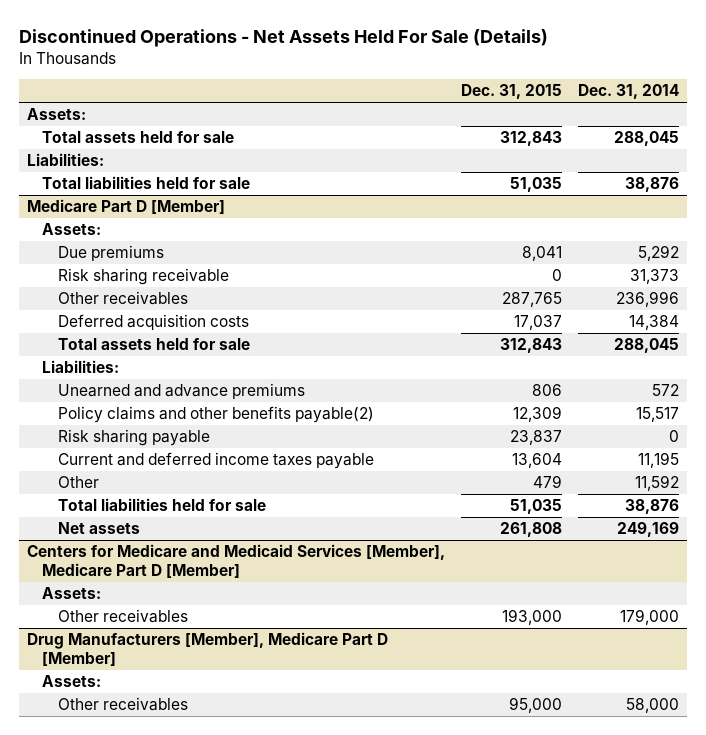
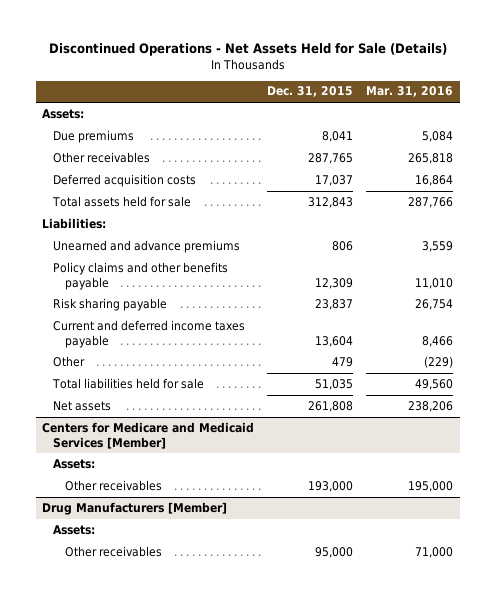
- Discontinued Operations - Net Assets Held For Sale (Details)
+ Discontinued Operations - Net Assets Held for Sale (Details)
- | Dec. 31, 2015 | Dec. 31, 2014
+ | Dec. 31, 2015 | Mar. 31, 2016
- Total assets held for sale | 312,843 | 288,045
- Liabilities:
- Total liabilities held for sale | 51,035 | 38,876
- Medicare Part D [Member]
- Assets:
- Risk sharing receivable | 0 | 31,373
- Policy claims and other benefits payable(2) | 12,309 | 15,517
+ Policy claims and other benefits payable | 12,309 | 11,010
- Centers for Medicare and Medicaid Services [Member], Medicare Part D [Member]
+ Centers for Medicare and Medicaid Services [Member]
- Drug Manufacturers [Member], Medicare Part D [Member]
+ Drug Manufacturers [Member]

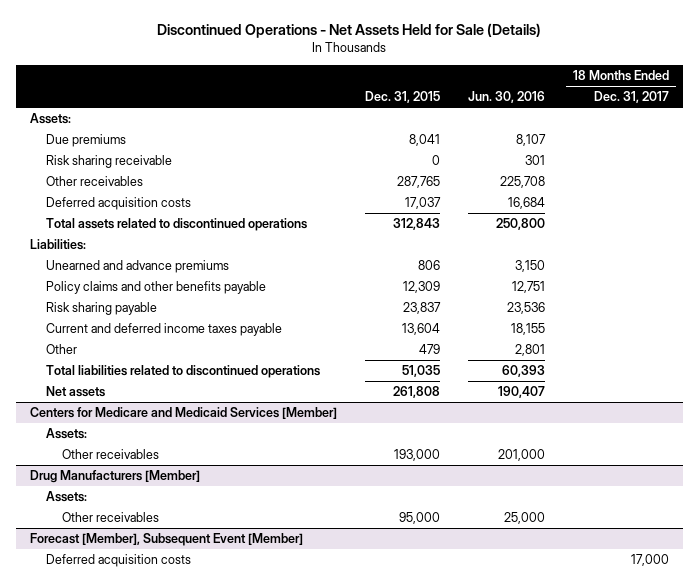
- | Dec. 31, 2015 | Mar. 31, 2016
+ | Dec. 31, 2015 | Jun. 30, 2016 | 18 Months Ended Dec. 31, 2017
+ Risk sharing receivable | 0 | 301 |
- Total assets held for sale | 312,843 | 287,766
+ Total assets related to discontinued operations | 312,843 | 250,800 |
- Total liabilities held for sale | 51,035 | 49,560
+ Total liabilities related to discontinued operations | 51,035 | 60,393 |
+ Forecast [Member], Subsequent Event [Member]
+ Deferred acquisition costs | | | 17,000

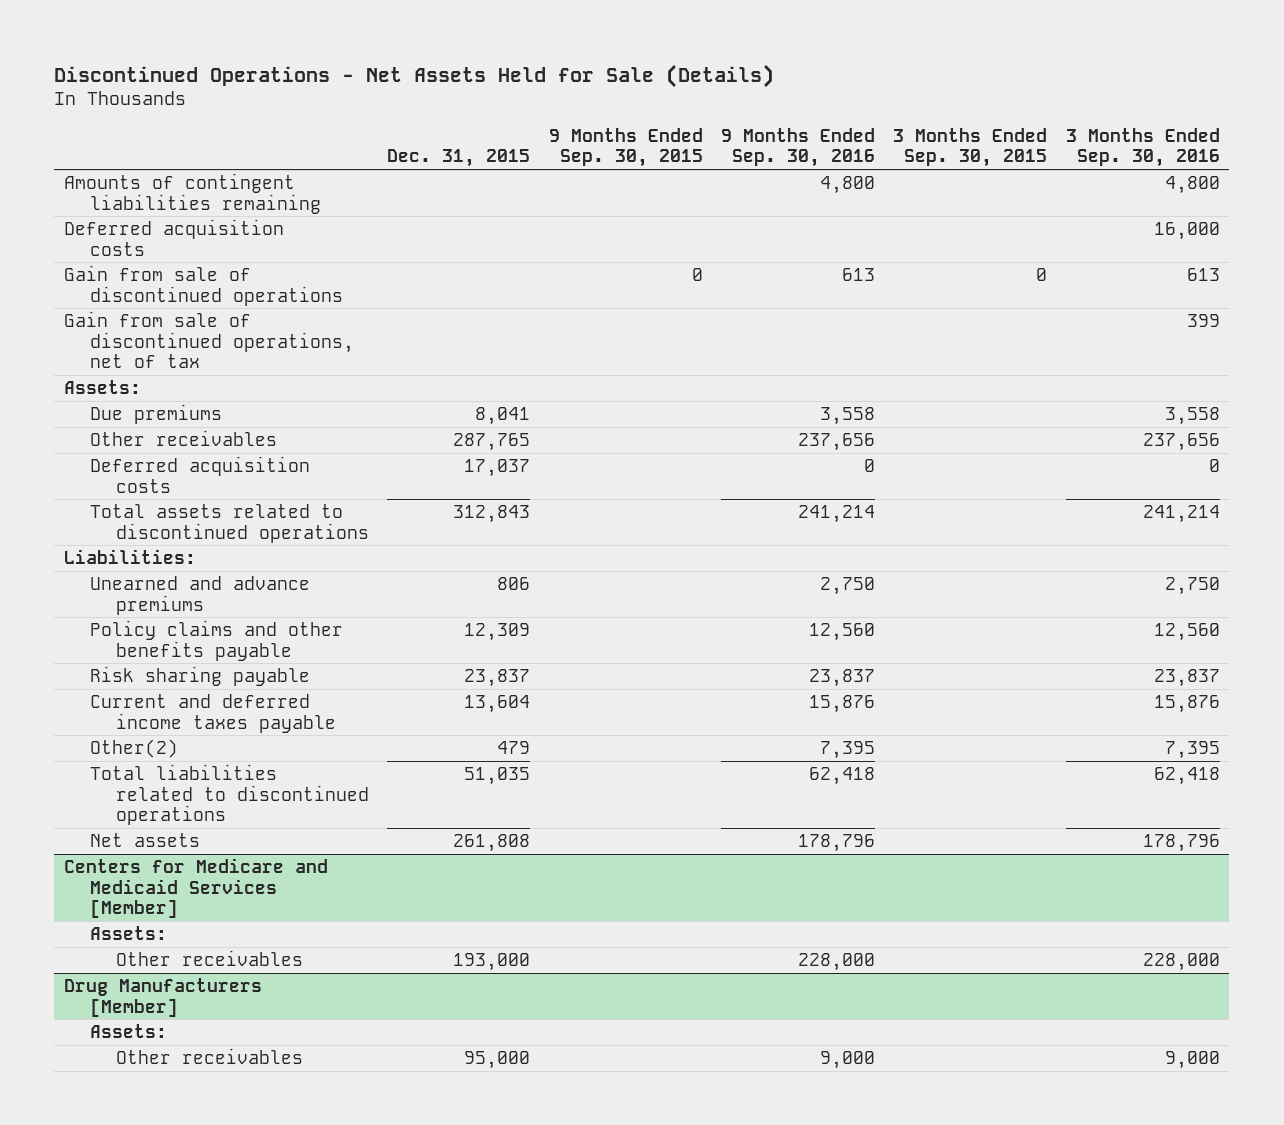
- | Dec. 31, 2015 | Jun. 30, 2016 | 18 Months Ended Dec. 31, 2017
+ | Dec. 31, 2015 | 9 Months Ended Sep. 30, 2015 | 9 Months Ended Sep. 30, 2016 | 3 Months Ended Sep. 30, 2015 | 3 Months Ended Sep. 30, 2016
+ Amounts of contingent liabilities remaining | | | 4,800 | | 4,800
+ Deferred acquisition costs | | | | | 16,000
+ Gain from sale of discontinued operations | | 0 | 613 | 0 | 613
+ Gain from sale of discontinued operations, net of tax | | | | | 399
- Risk sharing receivable | 0 | 301 |
- Other | 479 | 2,801 |
+ Other(2) | 479 | | 7,395 | | 7,395
- Forecast [Member], Subsequent Event [Member]
- Deferred acquisition costs | | | 17,000

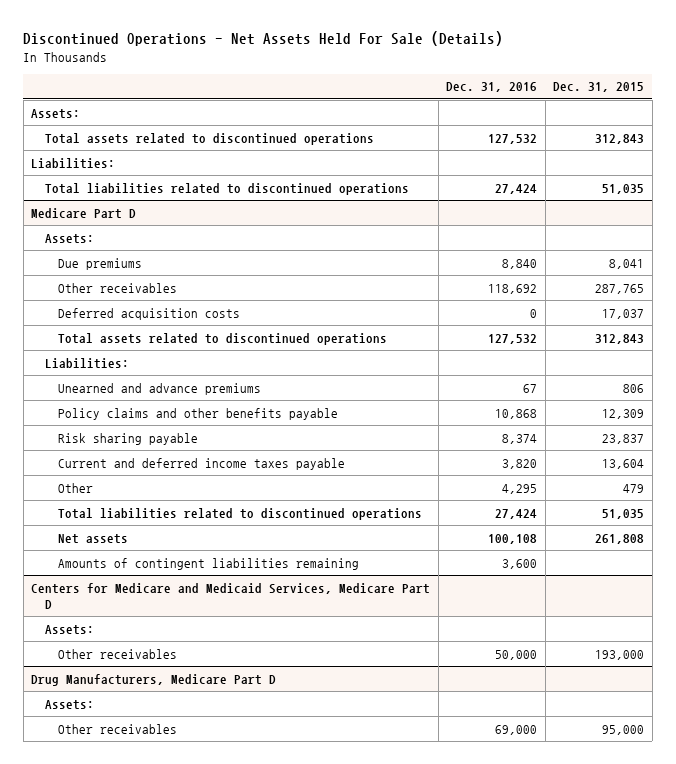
- Discontinued Operations - Net Assets Held for Sale (Details)
+ Discontinued Operations - Net Assets Held For Sale (Details)
- | Dec. 31, 2015 | 9 Months Ended Sep. 30, 2015 | 9 Months Ended Sep. 30, 2016 | 3 Months Ended Sep. 30, 2015 | 3 Months Ended Sep. 30, 2016
+ | Dec. 31, 2016 | Dec. 31, 2015
- Amounts of contingent liabilities remaining | | | 4,800 | | 4,800
- Deferred acquisition costs | | | | | 16,000
- Gain from sale of discontinued operations | | 0 | 613 | 0 | 613
- Gain from sale of discontinued operations, net of tax | | | | | 399
+ Total assets related to discontinued operations | 127,532 | 312,843
+ Liabilities:
+ Total liabilities related to discontinued operations | 27,424 | 51,035
+ Medicare Part D
+ Assets:
- Other(2) | 479 | | 7,395 | | 7,395
+ Other | 4,295 | 479
- Centers for Medicare and Medicaid Services [Member]
+ Amounts of contingent liabilities remaining | 3,600 |
+ Centers for Medicare and Medicaid Services, Medicare Part D
- Drug Manufacturers [Member]
+ Drug Manufacturers, Medicare Part D

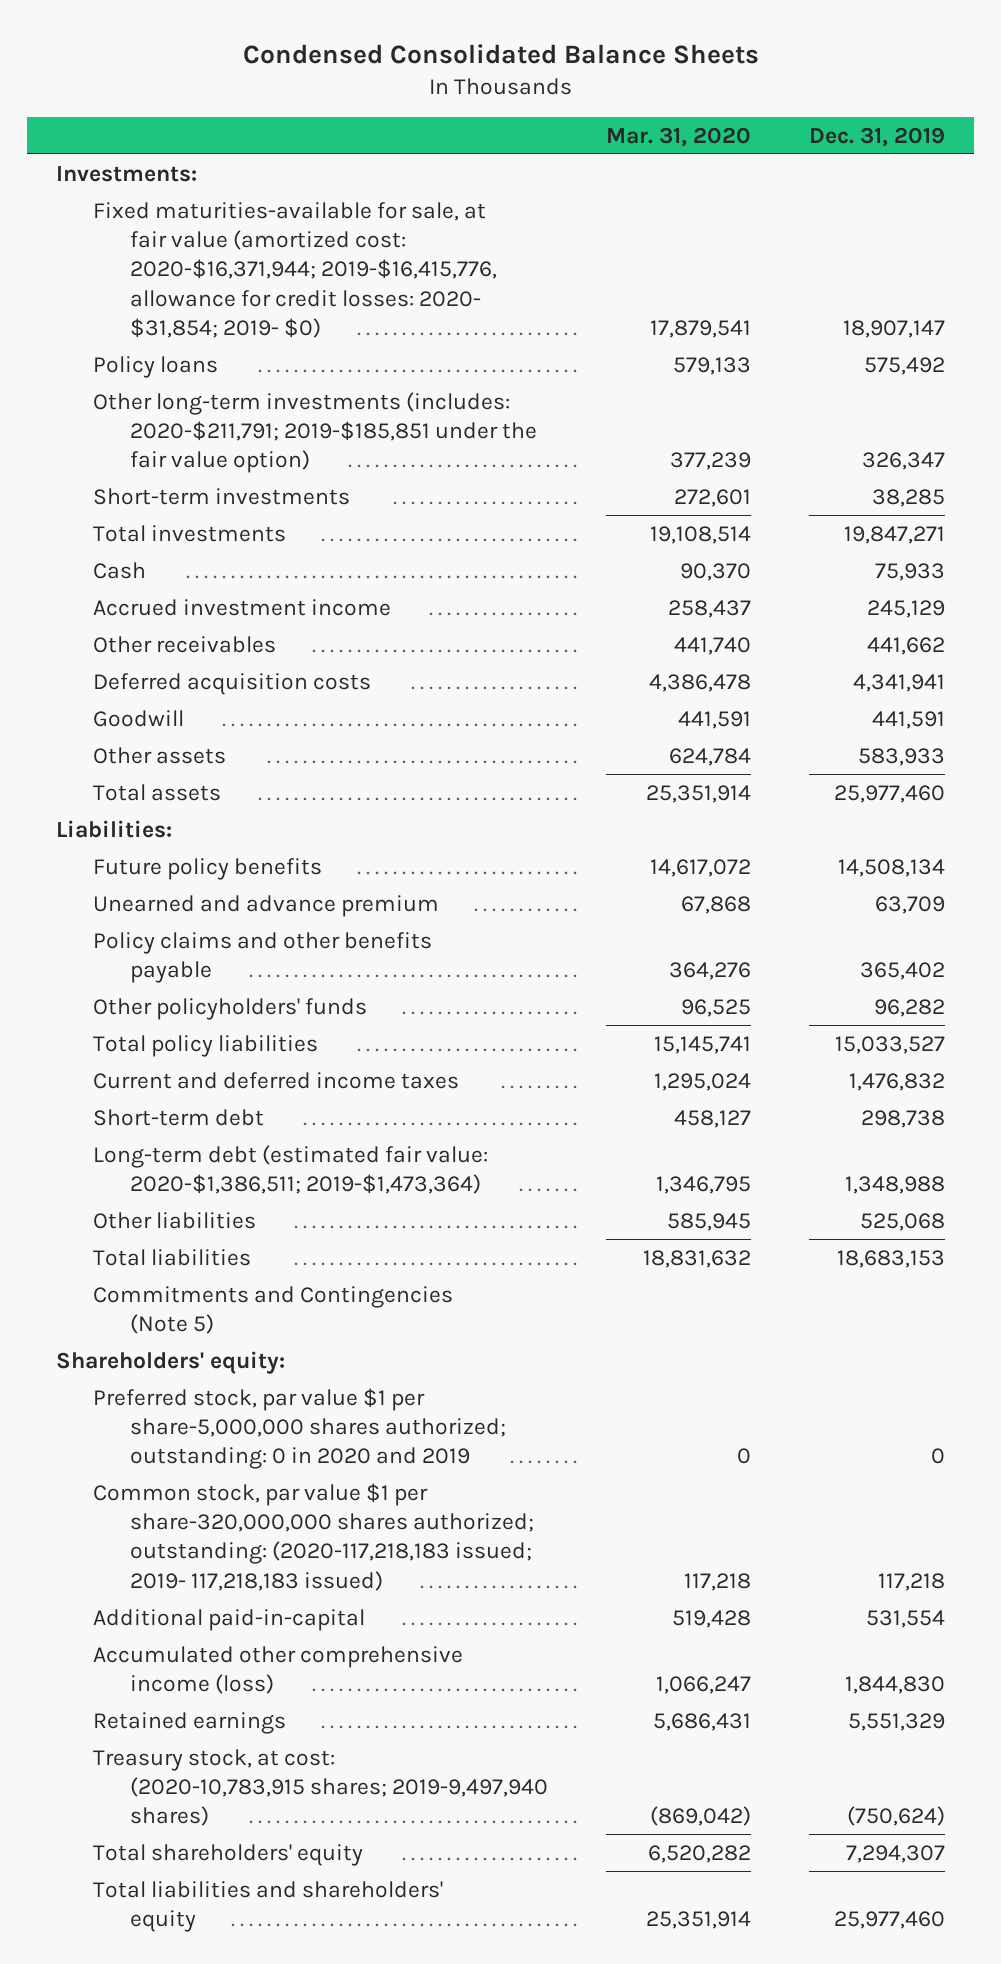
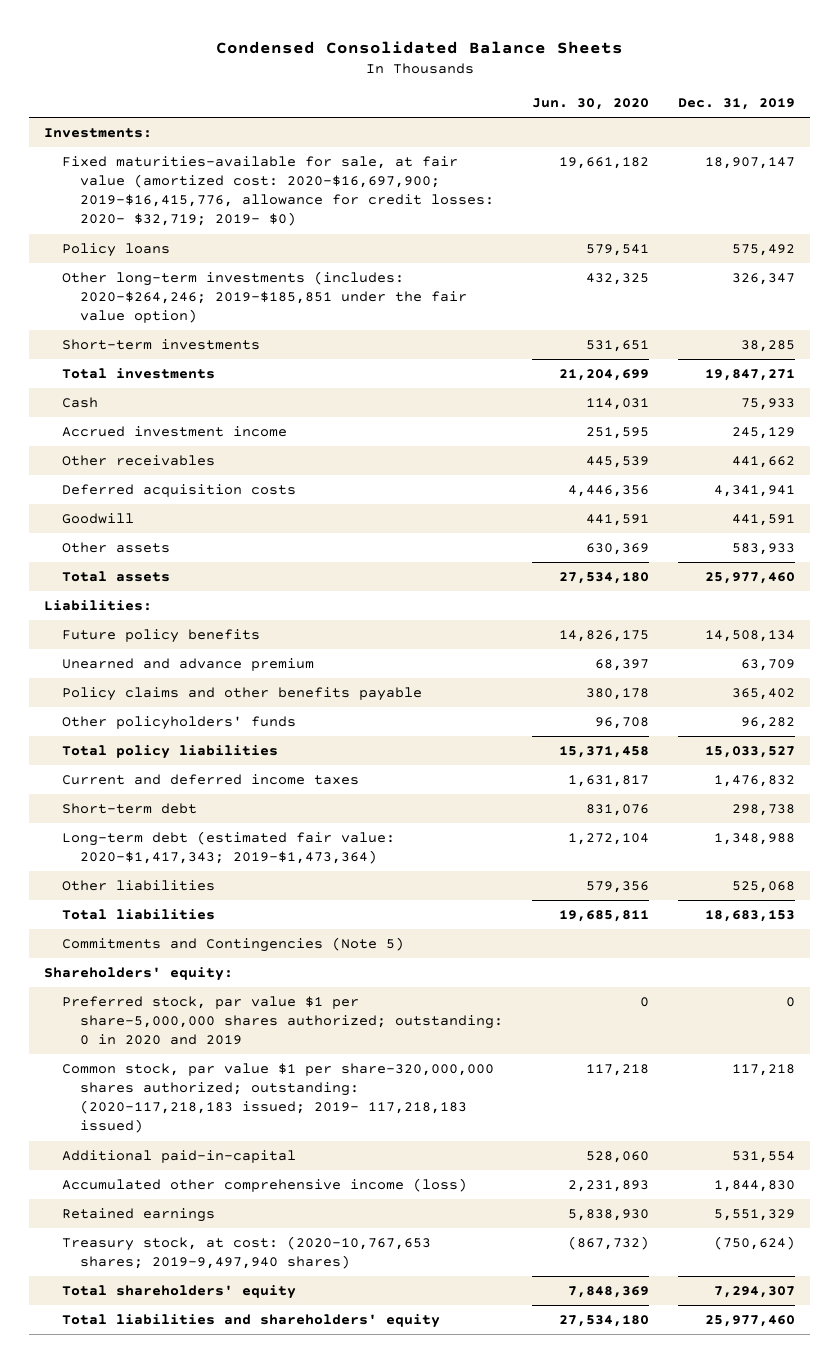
- | Mar. 31, 2020 | Dec. 31, 2019
+ | Jun. 30, 2020 | Dec. 31, 2019
- Fixed maturities-available for sale, at fair value (amortized cost: 2020-$16,371,944; 2019-$16,415,776, allowance for credit losses: 2020- $31,854; 2019- $0) | 17,879,541 | 18,907,147
+ Fixed maturities-available for sale, at fair value (amortized cost: 2020-$16,697,900; 2019-$16,415,776, allowance for credit losses: 2020- $32,719; 2019- $0) | 19,661,182 | 18,907,147
- Other long-term investments (includes: 2020-$211,791; 2019-$185,851 under the fair value option) | 377,239 | 326,347
+ Other long-term investments (includes: 2020-$264,246; 2019-$185,851 under the fair value option) | 432,325 | 326,347
- Long-term debt (estimated fair value: 2020-$1,386,511; 2019-$1,473,364) | 1,346,795 | 1,348,988
+ Long-term debt (estimated fair value: 2020-$1,417,343; 2019-$1,473,364) | 1,272,104 | 1,348,988
- Treasury stock, at cost: (2020-10,783,915 shares; 2019-9,497,940 shares) | (869,042) | (750,624)
+ Treasury stock, at cost: (2020-10,767,653 shares; 2019-9,497,940 shares) | (867,732) | (750,624)

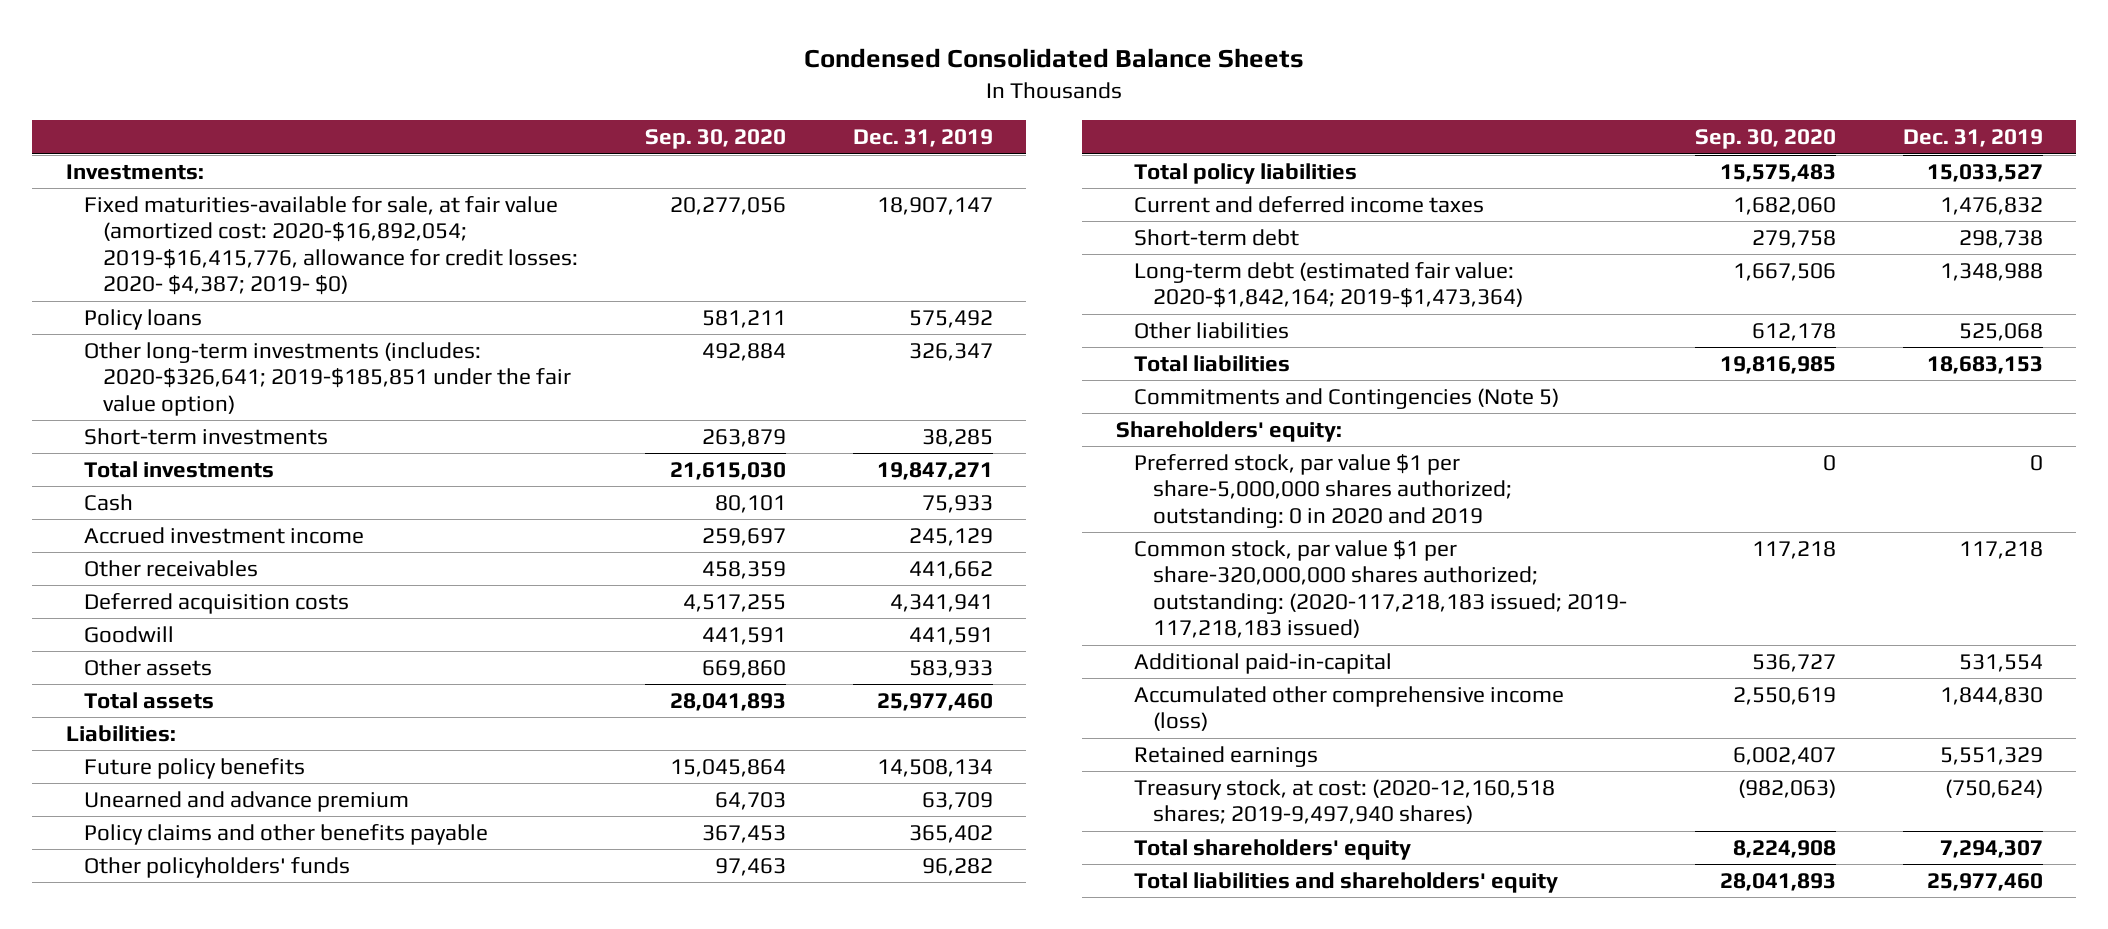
- | Jun. 30, 2020 | Dec. 31, 2019
+ | Sep. 30, 2020 | Dec. 31, 2019
- Fixed maturities-available for sale, at fair value (amortized cost: 2020-$16,697,900; 2019-$16,415,776, allowance for credit losses: 2020- $32,719; 2019- $0) | 19,661,182 | 18,907,147
+ Fixed maturities-available for sale, at fair value (amortized cost: 2020-$16,892,054; 2019-$16,415,776, allowance for credit losses: 2020- $4,387; 2019- $0) | 20,277,056 | 18,907,147
- Other long-term investments (includes: 2020-$264,246; 2019-$185,851 under the fair value option) | 432,325 | 326,347
+ Other long-term investments (includes: 2020-$326,641; 2019-$185,851 under the fair value option) | 492,884 | 326,347
- Long-term debt (estimated fair value: 2020-$1,417,343; 2019-$1,473,364) | 1,272,104 | 1,348,988
+ Long-term debt (estimated fair value: 2020-$1,842,164; 2019-$1,473,364) | 1,667,506 | 1,348,988
- Treasury stock, at cost: (2020-10,767,653 shares; 2019-9,497,940 shares) | (867,732) | (750,624)
+ Treasury stock, at cost: (2020-12,160,518 shares; 2019-9,497,940 shares) | (982,063) | (750,624)

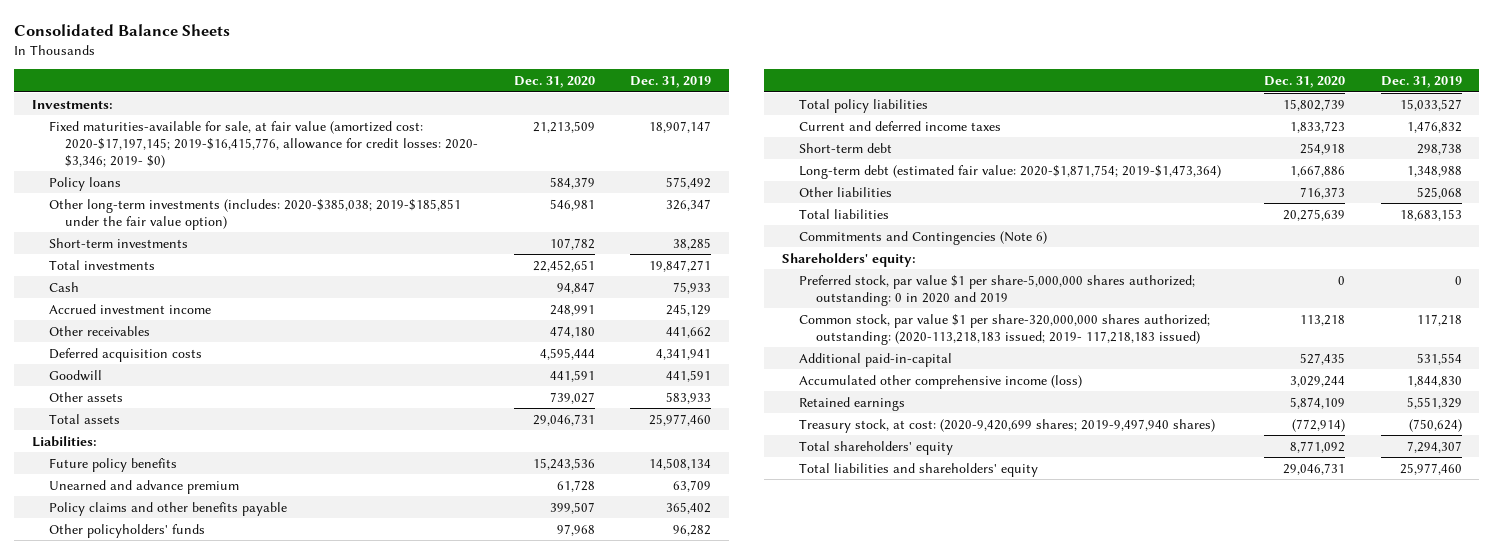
- Condensed Consolidated Balance Sheets
+ Consolidated Balance Sheets
- | Sep. 30, 2020 | Dec. 31, 2019
+ | Dec. 31, 2020 | Dec. 31, 2019
- Fixed maturities-available for sale, at fair value (amortized cost: 2020-$16,892,054; 2019-$16,415,776, allowance for credit losses: 2020- $4,387; 2019- $0) | 20,277,056 | 18,907,147
+ Fixed maturities-available for sale, at fair value (amortized cost: 2020-$17,197,145; 2019-$16,415,776, allowance for credit losses: 2020- $3,346; 2019- $0) | 21,213,509 | 18,907,147
- Other long-term investments (includes: 2020-$326,641; 2019-$185,851 under the fair value option) | 492,884 | 326,347
+ Other long-term investments (includes: 2020-$385,038; 2019-$185,851 under the fair value option) | 546,981 | 326,347
- Long-term debt (estimated fair value: 2020-$1,842,164; 2019-$1,473,364) | 1,667,506 | 1,348,988
+ Long-term debt (estimated fair value: 2020-$1,871,754; 2019-$1,473,364) | 1,667,886 | 1,348,988
- Commitments and Contingencies (Note 5)
+ Commitments and Contingencies (Note 6)
- Common stock, par value $1 per share-320,000,000 shares authorized; outstanding: (2020-117,218,183 issued; 2019- 117,218,183 issued) | 117,218 | 117,218
+ Common stock, par value $1 per share-320,000,000 shares authorized; outstanding: (2020-113,218,183 issued; 2019- 117,218,183 issued) | 113,218 | 117,218
- Treasury stock, at cost: (2020-12,160,518 shares; 2019-9,497,940 shares) | (982,063) | (750,624)
+ Treasury stock, at cost: (2020-9,420,699 shares; 2019-9,497,940 shares) | (772,914) | (750,624)

